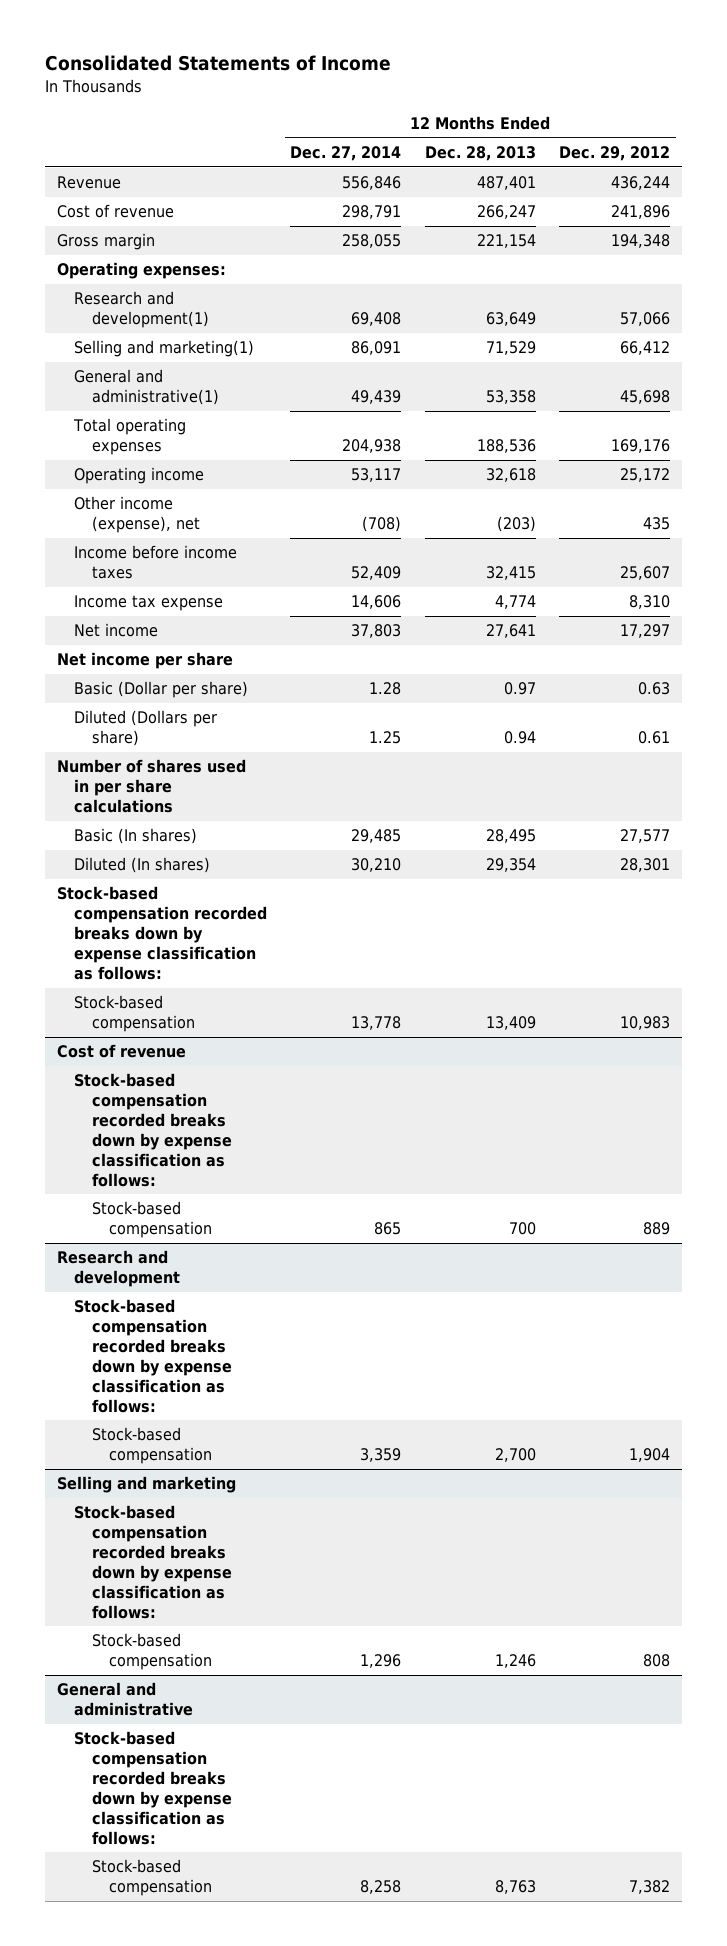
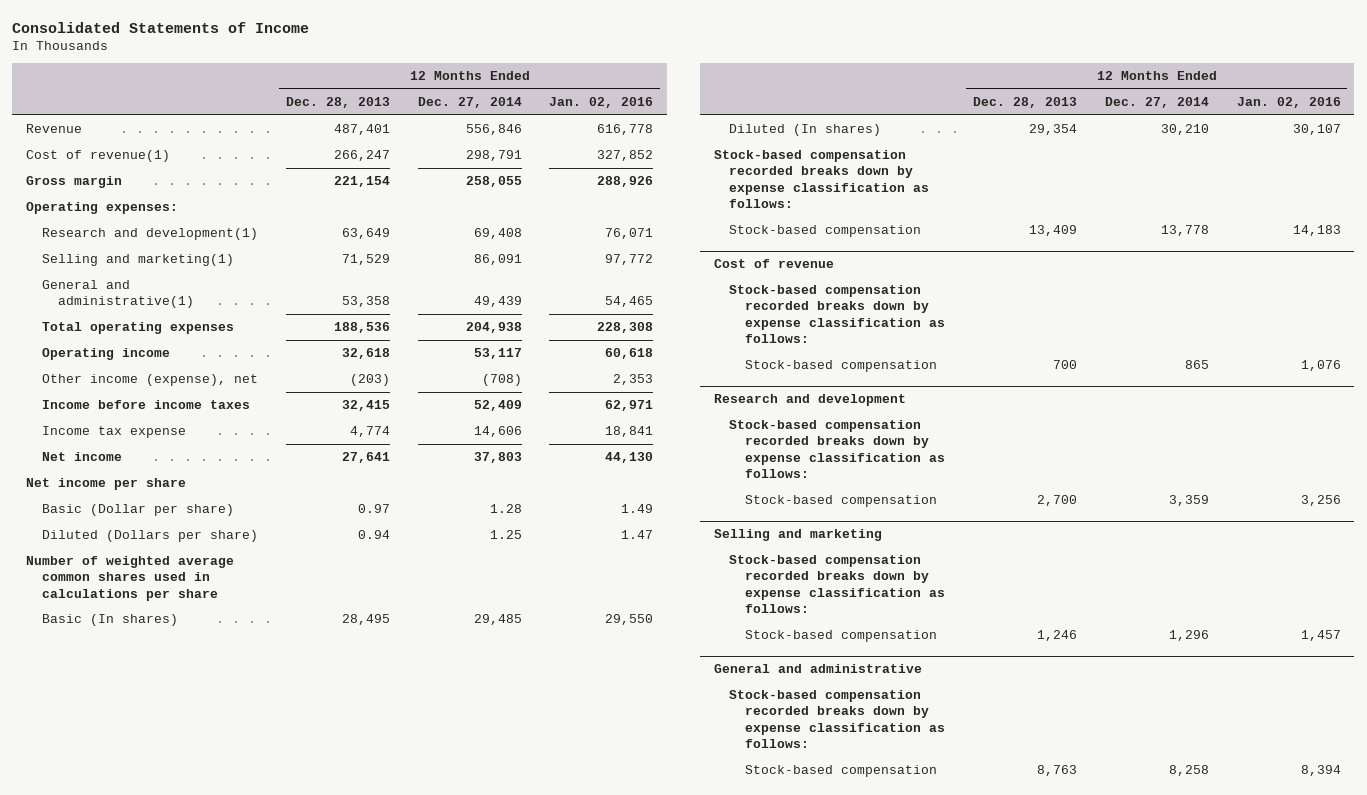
- | 12 Months Ended Dec. 27, 2014 | 12 Months Ended Dec. 28, 2013 | 12 Months Ended Dec. 29, 2012
+ | 12 Months Ended Dec. 28, 2013 | 12 Months Ended Dec. 27, 2014 | 12 Months Ended Jan. 02, 2016
- Cost of revenue | 298,791 | 266,247 | 241,896
+ Cost of revenue(1) | 266,247 | 298,791 | 327,852
- Number of shares used in per share calculations
+ Number of weighted average common shares used in calculations per share

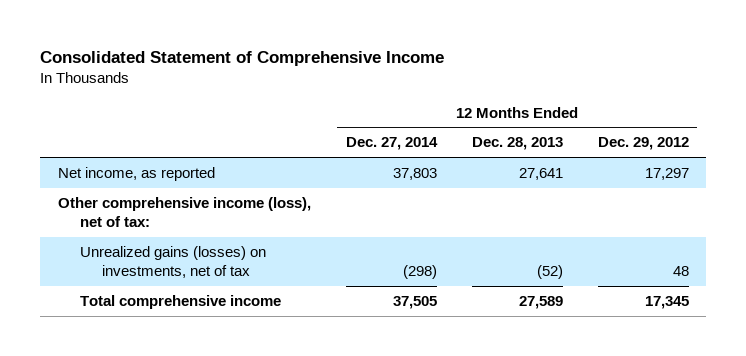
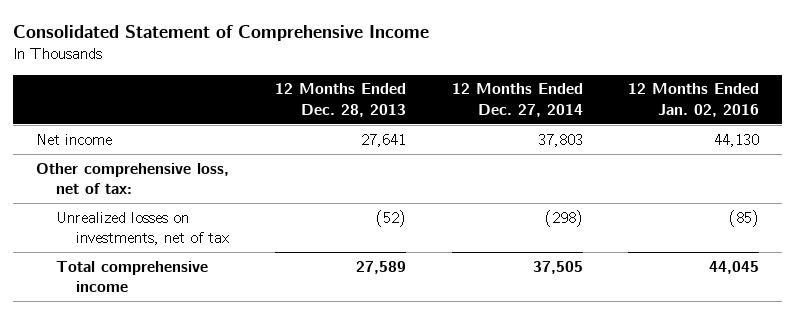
- | 12 Months Ended Dec. 27, 2014 | 12 Months Ended Dec. 28, 2013 | 12 Months Ended Dec. 29, 2012
+ | 12 Months Ended Dec. 28, 2013 | 12 Months Ended Dec. 27, 2014 | 12 Months Ended Jan. 02, 2016
- Net income, as reported | 37,803 | 27,641 | 17,297
- Other comprehensive income (loss), net of tax:
- Unrealized gains (losses) on investments, net of tax | (298) | (52) | 48
+ Net income | 27,641 | 37,803 | 44,130
+ Other comprehensive loss, net of tax:
+ Unrealized losses on investments, net of tax | (52) | (298) | (85)

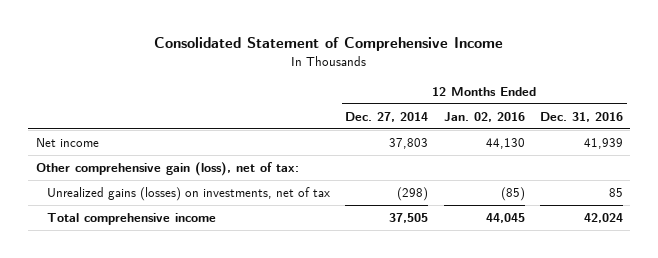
- | 12 Months Ended Dec. 28, 2013 | 12 Months Ended Dec. 27, 2014 | 12 Months Ended Jan. 02, 2016
+ | 12 Months Ended Dec. 27, 2014 | 12 Months Ended Jan. 02, 2016 | 12 Months Ended Dec. 31, 2016
- Other comprehensive loss, net of tax:
- Unrealized losses on investments, net of tax | (52) | (298) | (85)
+ Other comprehensive gain (loss), net of tax:
+ Unrealized gains (losses) on investments, net of tax | (298) | (85) | 85

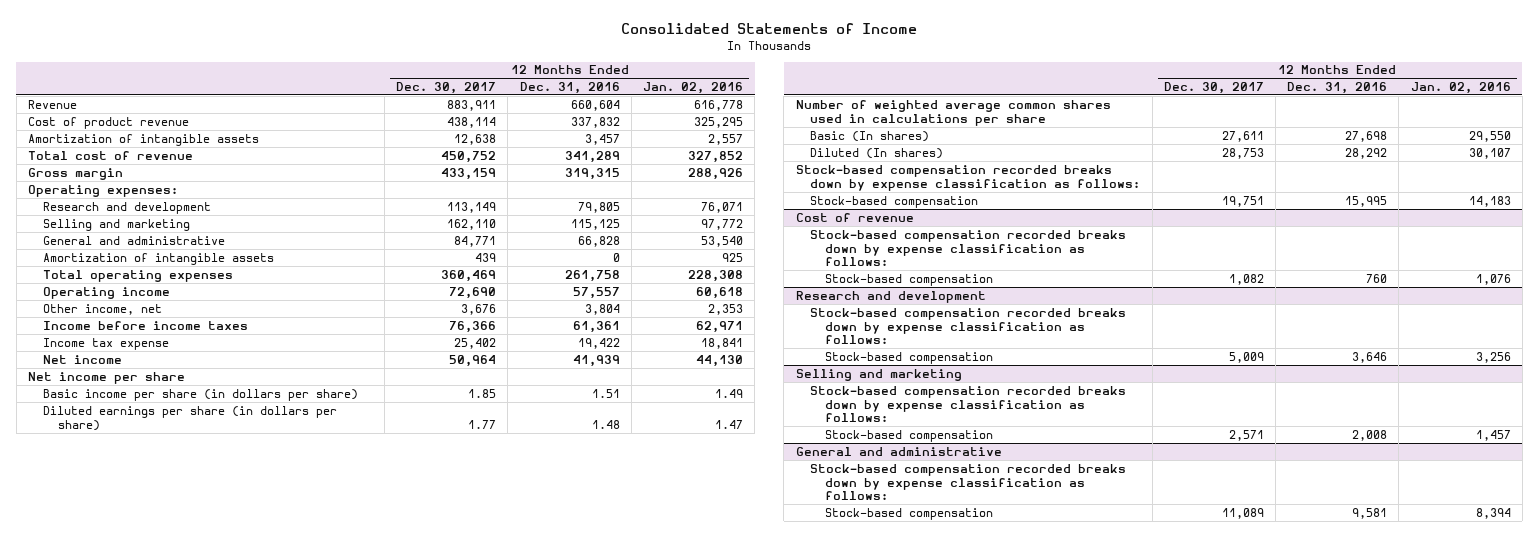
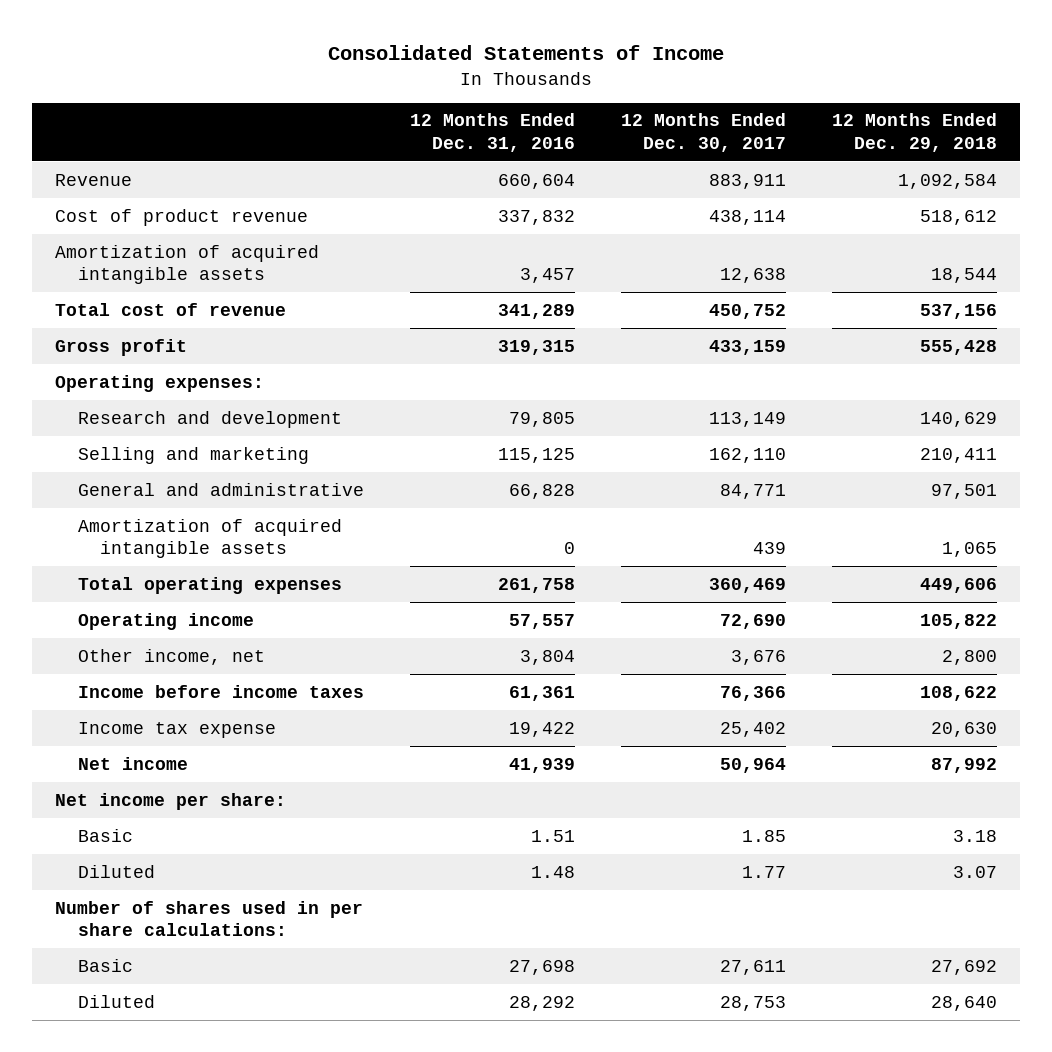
- | 12 Months Ended Dec. 30, 2017 | 12 Months Ended Dec. 31, 2016 | 12 Months Ended Jan. 02, 2016
+ | 12 Months Ended Dec. 31, 2016 | 12 Months Ended Dec. 30, 2017 | 12 Months Ended Dec. 29, 2018
- Amortization of intangible assets | 12,638 | 3,457 | 2,557
+ Amortization of acquired intangible assets | 3,457 | 12,638 | 18,544
- Gross margin | 433,159 | 319,315 | 288,926
+ Gross profit | 319,315 | 433,159 | 555,428
- Amortization of intangible assets | 439 | 0 | 925
+ Amortization of acquired intangible assets | 0 | 439 | 1,065
- Net income per share
- Basic income per share (in dollars per share) | 1.85 | 1.51 | 1.49
- Diluted earnings per share (in dollars per share) | 1.77 | 1.48 | 1.47
- Number of weighted average common shares used in calculations per share
- Basic (In shares) | 27,611 | 27,698 | 29,550
- Diluted (In shares) | 28,753 | 28,292 | 30,107
- Stock-based compensation recorded breaks down by expense classification as follows:
- Stock-based compensation | 19,751 | 15,995 | 14,183
- Cost of revenue
- Stock-based compensation recorded breaks down by expense classification as follows:
- Stock-based compensation | 1,082 | 760 | 1,076
- Research and development
- Stock-based compensation recorded breaks down by expense classification as follows:
- Stock-based compensation | 5,009 | 3,646 | 3,256
- Selling and marketing
- Stock-based compensation recorded breaks down by expense classification as follows:
- Stock-based compensation | 2,571 | 2,008 | 1,457
- General and administrative
- Stock-based compensation recorded breaks down by expense classification as follows:
- Stock-based compensation | 11,089 | 9,581 | 8,394
+ Net income per share:
+ Basic | 1.51 | 1.85 | 3.18
+ Diluted | 1.48 | 1.77 | 3.07
+ Number of shares used in per share calculations:
+ Basic | 27,698 | 27,611 | 27,692
+ Diluted | 28,292 | 28,753 | 28,640

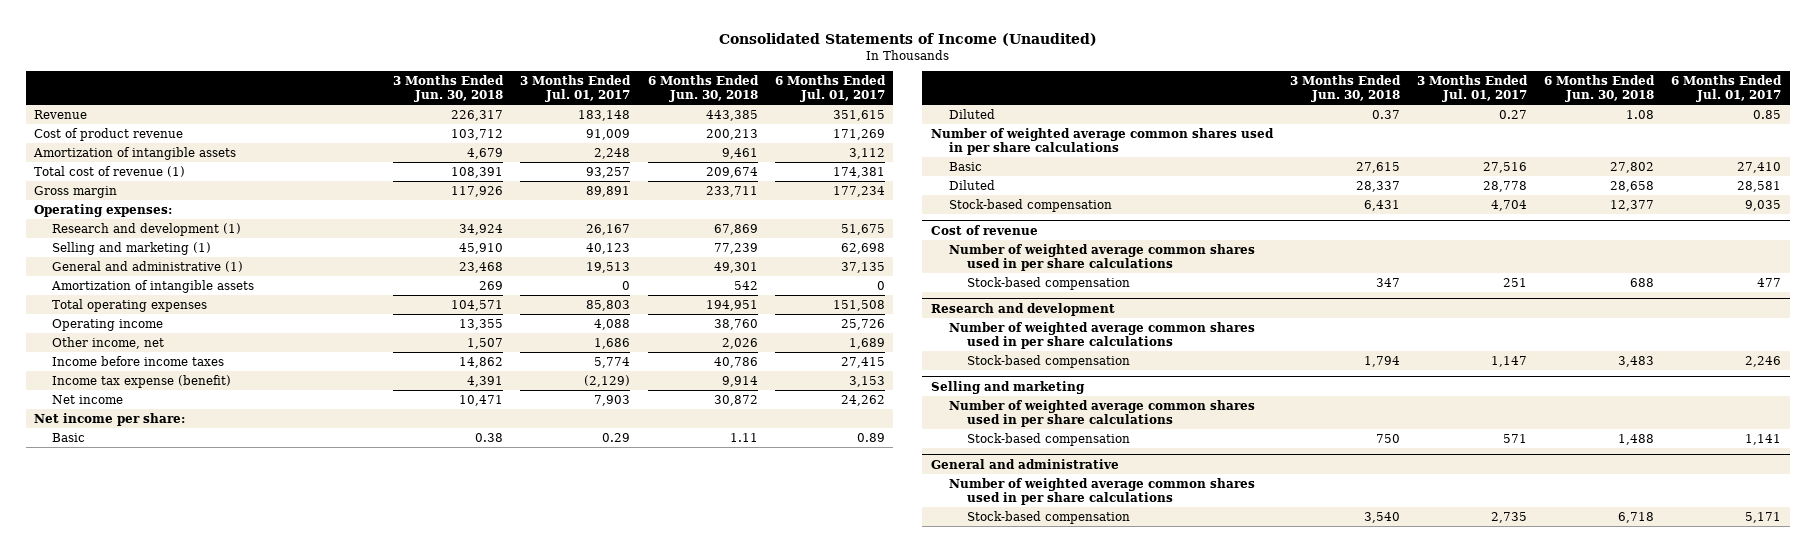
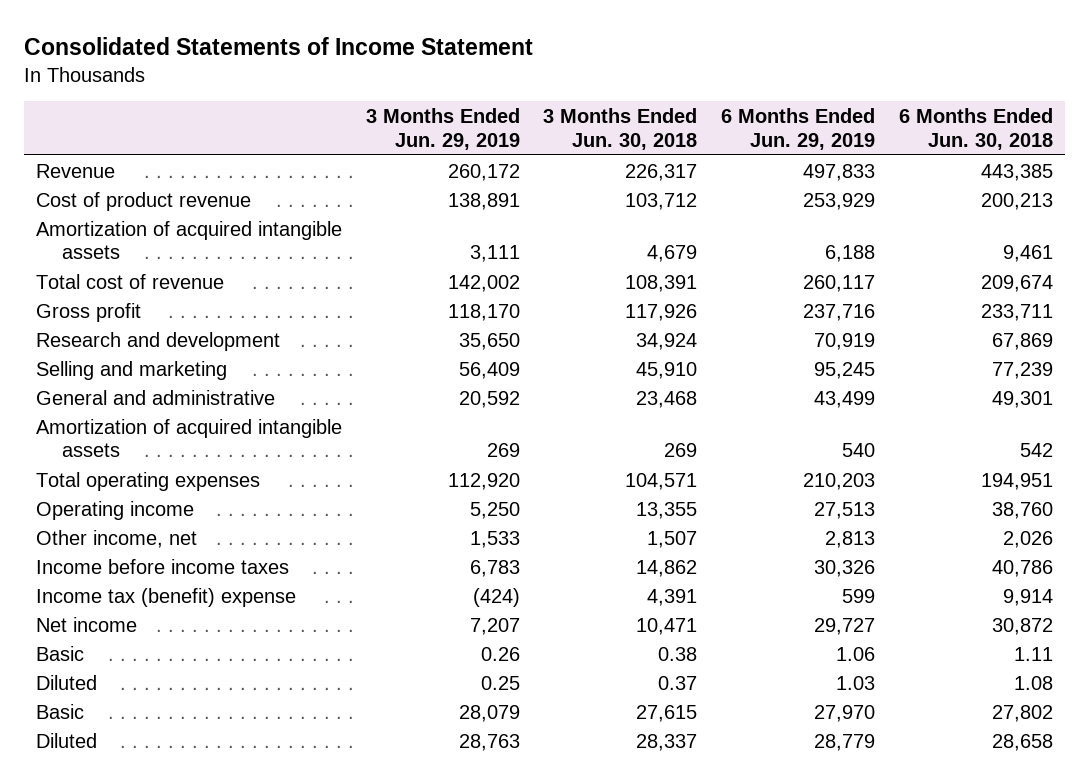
- Consolidated Statements of Income (Unaudited)
+ Consolidated Statements of Income Statement
- | 3 Months Ended Jun. 30, 2018 | 3 Months Ended Jul. 01, 2017 | 6 Months Ended Jun. 30, 2018 | 6 Months Ended Jul. 01, 2017
+ | 3 Months Ended Jun. 29, 2019 | 3 Months Ended Jun. 30, 2018 | 6 Months Ended Jun. 29, 2019 | 6 Months Ended Jun. 30, 2018
- Amortization of intangible assets | 4,679 | 2,248 | 9,461 | 3,112
- Total cost of revenue (1) | 108,391 | 93,257 | 209,674 | 174,381
- Gross margin | 117,926 | 89,891 | 233,711 | 177,234
- Operating expenses:
- Research and development (1) | 34,924 | 26,167 | 67,869 | 51,675
- Selling and marketing (1) | 45,910 | 40,123 | 77,239 | 62,698
- General and administrative (1) | 23,468 | 19,513 | 49,301 | 37,135
- Amortization of intangible assets | 269 | 0 | 542 | 0
+ Amortization of acquired intangible assets | 3,111 | 4,679 | 6,188 | 9,461
+ Total cost of revenue | 142,002 | 108,391 | 260,117 | 209,674
+ Gross profit | 118,170 | 117,926 | 237,716 | 233,711
+ Research and development | 35,650 | 34,924 | 70,919 | 67,869
+ Selling and marketing | 56,409 | 45,910 | 95,245 | 77,239
+ General and administrative | 20,592 | 23,468 | 43,499 | 49,301
+ Amortization of acquired intangible assets | 269 | 269 | 540 | 542
- Income tax expense (benefit) | 4,391 | (2,129) | 9,914 | 3,153
+ Income tax (benefit) expense | (424) | 4,391 | 599 | 9,914
- Net income per share:
- Number of weighted average common shares used in per share calculations
- Stock-based compensation | 6,431 | 4,704 | 12,377 | 9,035
- Cost of revenue
- Number of weighted average common shares used in per share calculations
- Stock-based compensation | 347 | 251 | 688 | 477
- Research and development
- Number of weighted average common shares used in per share calculations
- Stock-based compensation | 1,794 | 1,147 | 3,483 | 2,246
- Selling and marketing
- Number of weighted average common shares used in per share calculations
- Stock-based compensation | 750 | 571 | 1,488 | 1,141
- General and administrative
- Number of weighted average common shares used in per share calculations
- Stock-based compensation | 3,540 | 2,735 | 6,718 | 5,171

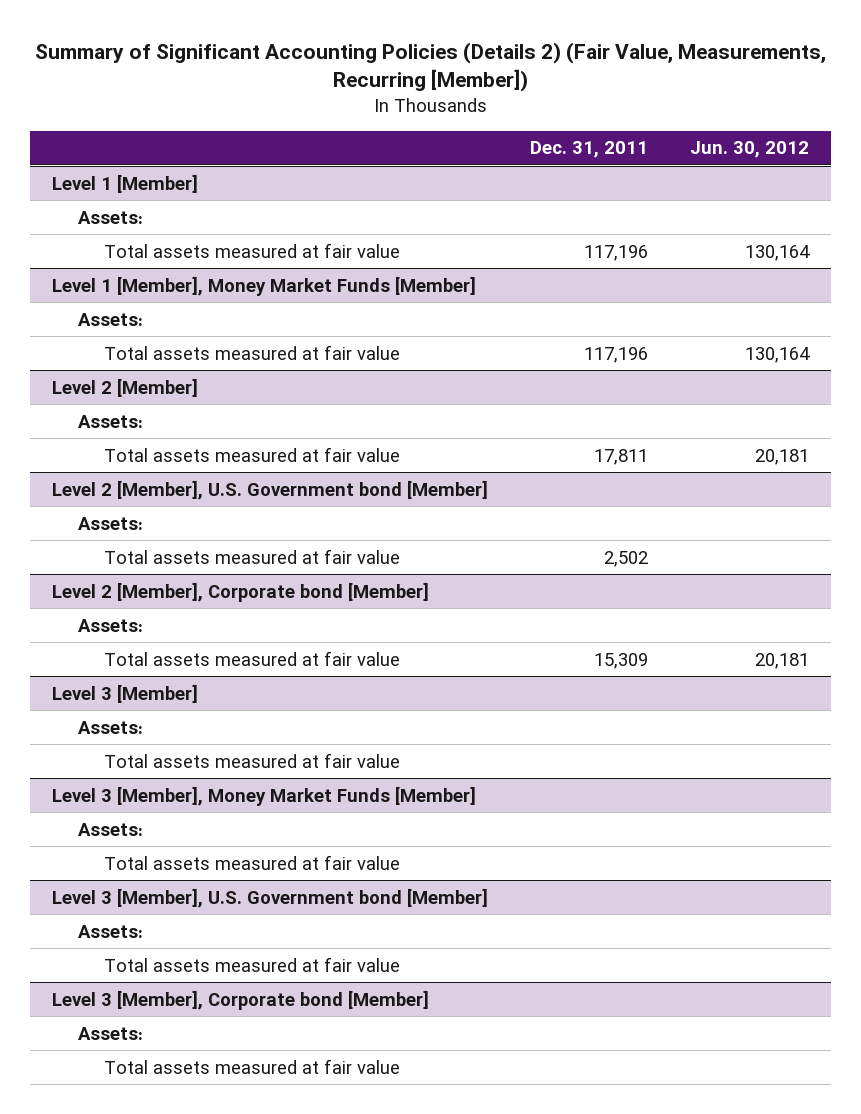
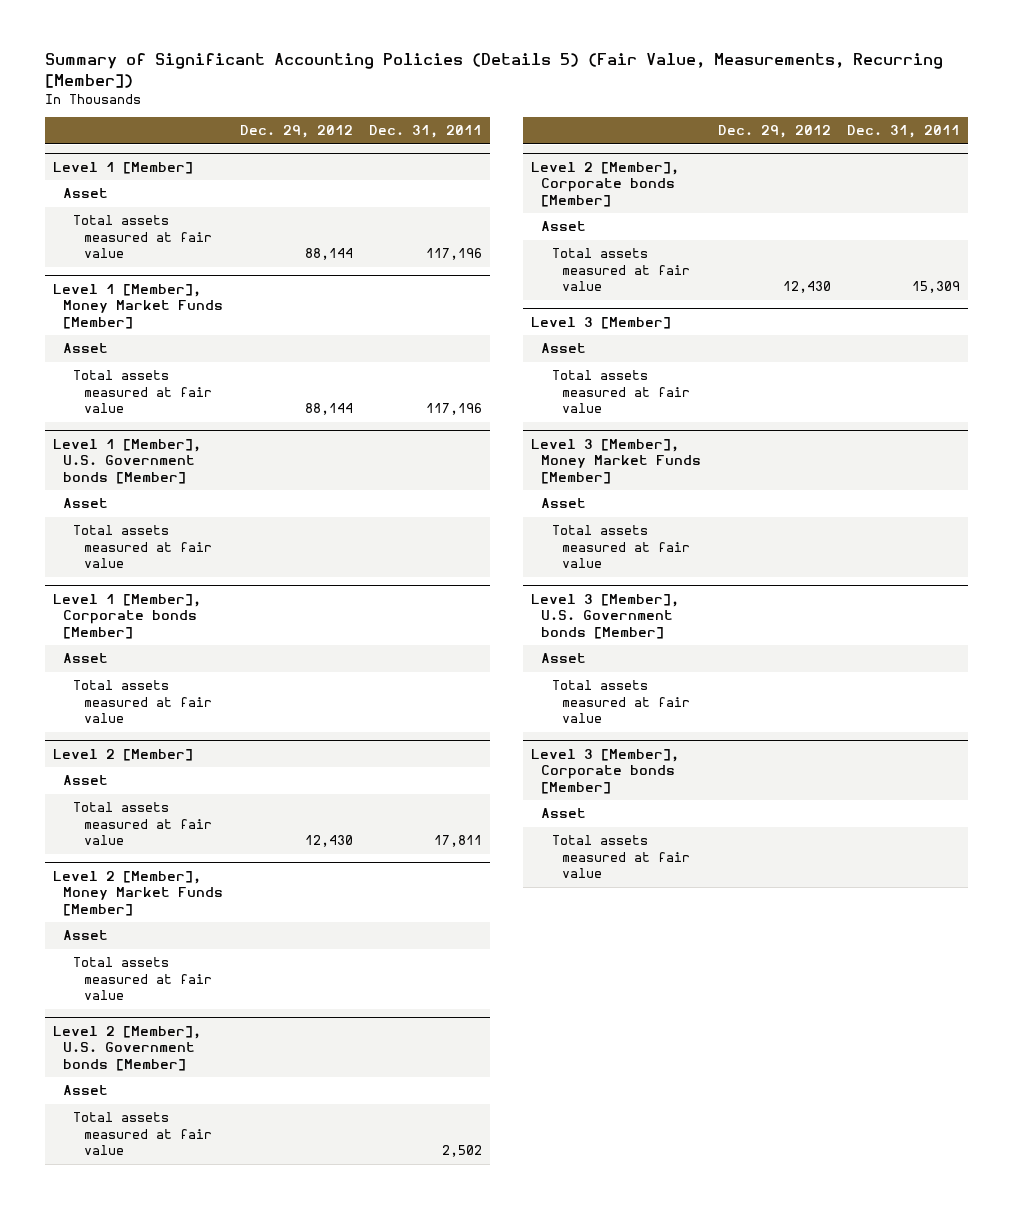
- Summary of Significant Accounting Policies (Details 2) (Fair Value, Measurements, Recurring [Member])
+ Summary of Significant Accounting Policies (Details 5) (Fair Value, Measurements, Recurring [Member])
- | Dec. 31, 2011 | Jun. 30, 2012
+ | Dec. 29, 2012 | Dec. 31, 2011
@ Level 1 [Member]
- Assets:
+ Asset
@ Level 1 [Member], Money Market Funds [Member]
- Assets:
+ Asset
+ Level 1 [Member], U.S. Government bonds [Member]
+ Asset
+ Total assets measured at fair value
+ Level 1 [Member], Corporate bonds [Member]
+ Asset
+ Total assets measured at fair value
@ Level 2 [Member]
- Assets:
+ Asset
- Level 2 [Member], U.S. Government bond [Member]
- Assets:
+ Level 2 [Member], Money Market Funds [Member]
+ Asset
+ Total assets measured at fair value
+ Level 2 [Member], U.S. Government bonds [Member]
+ Asset
- Level 2 [Member], Corporate bond [Member]
- Assets:
+ Level 2 [Member], Corporate bonds [Member]
+ Asset
@ Level 3 [Member]
- Assets:
+ Asset
@ Level 3 [Member], Money Market Funds [Member]
- Assets:
+ Asset
- Level 3 [Member], U.S. Government bond [Member]
- Assets:
+ Level 3 [Member], U.S. Government bonds [Member]
+ Asset
- Level 3 [Member], Corporate bond [Member]
- Assets:
+ Level 3 [Member], Corporate bonds [Member]
+ Asset

